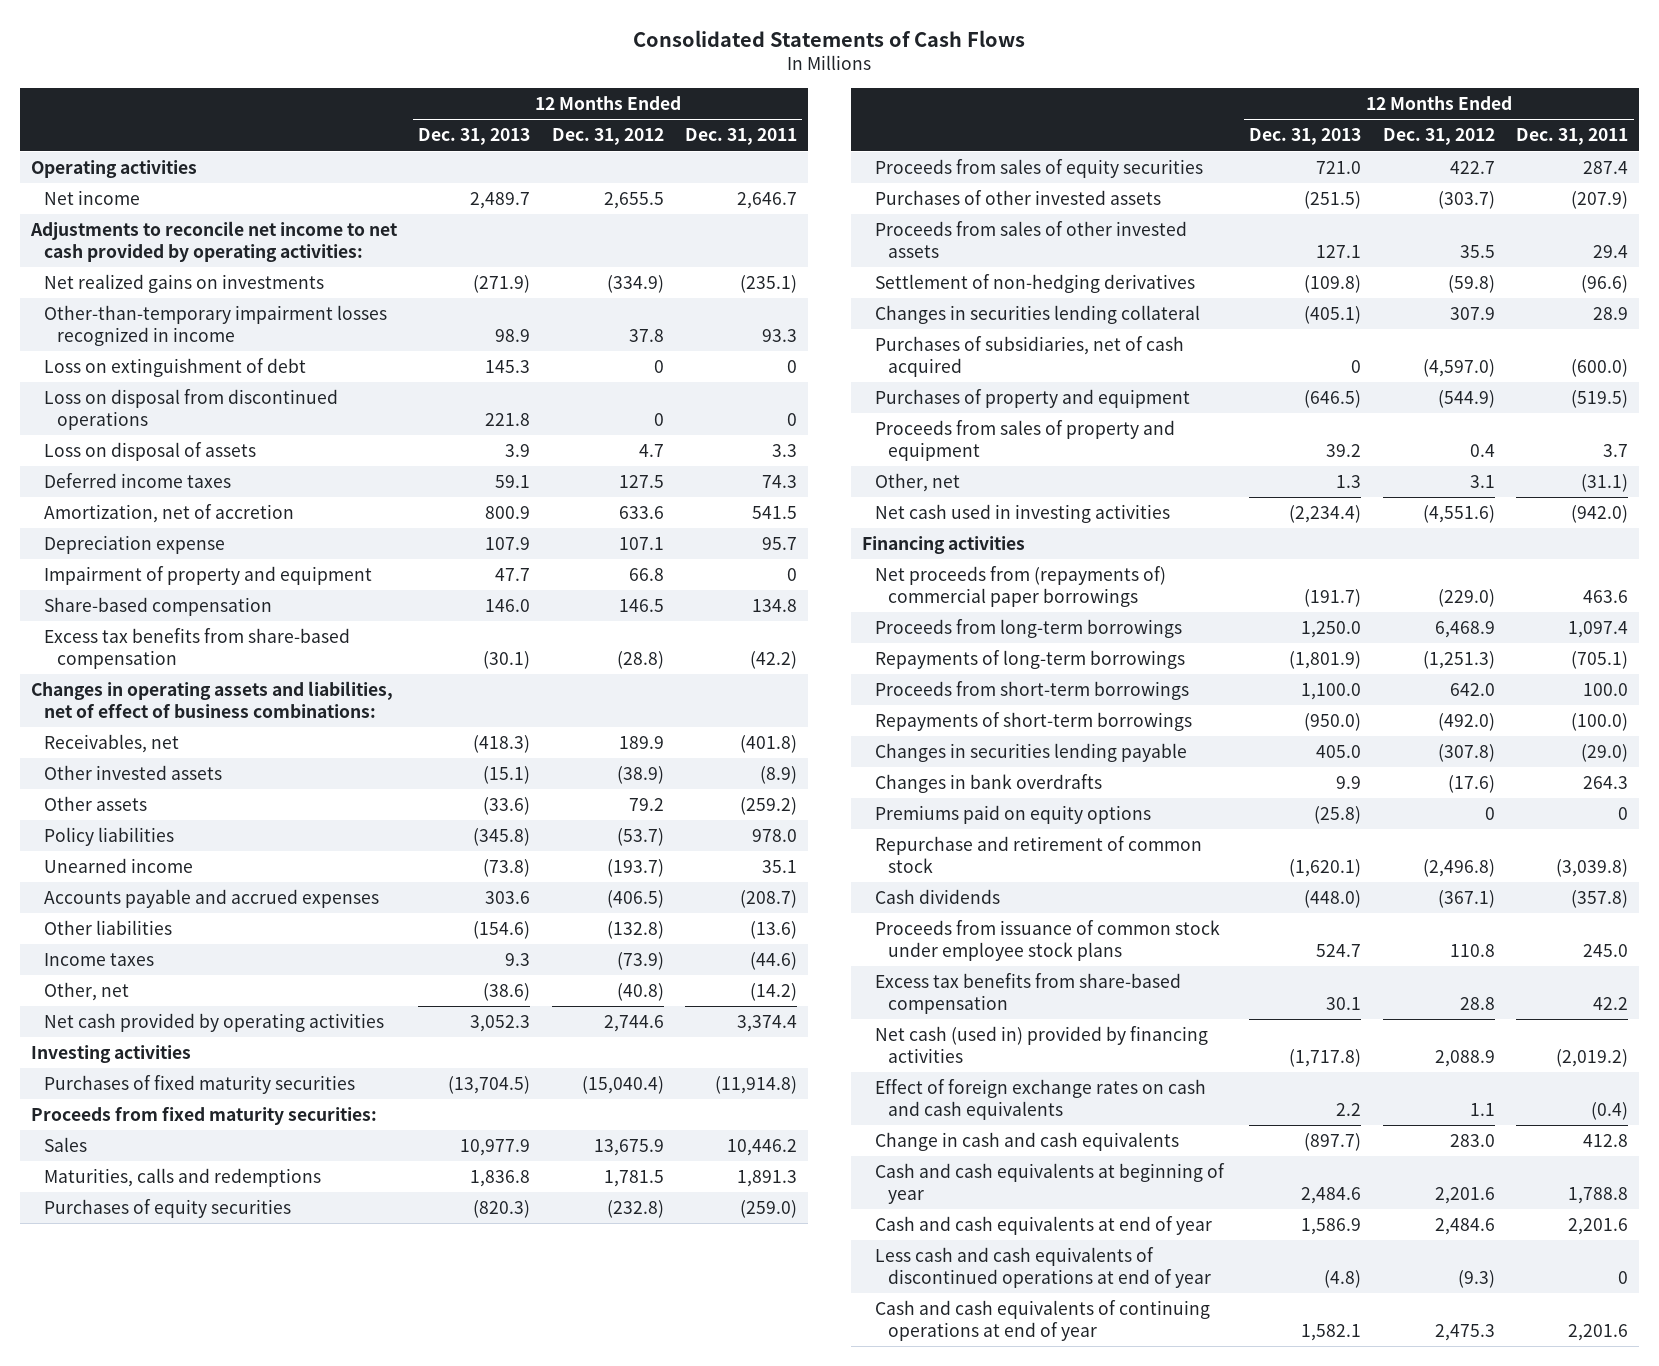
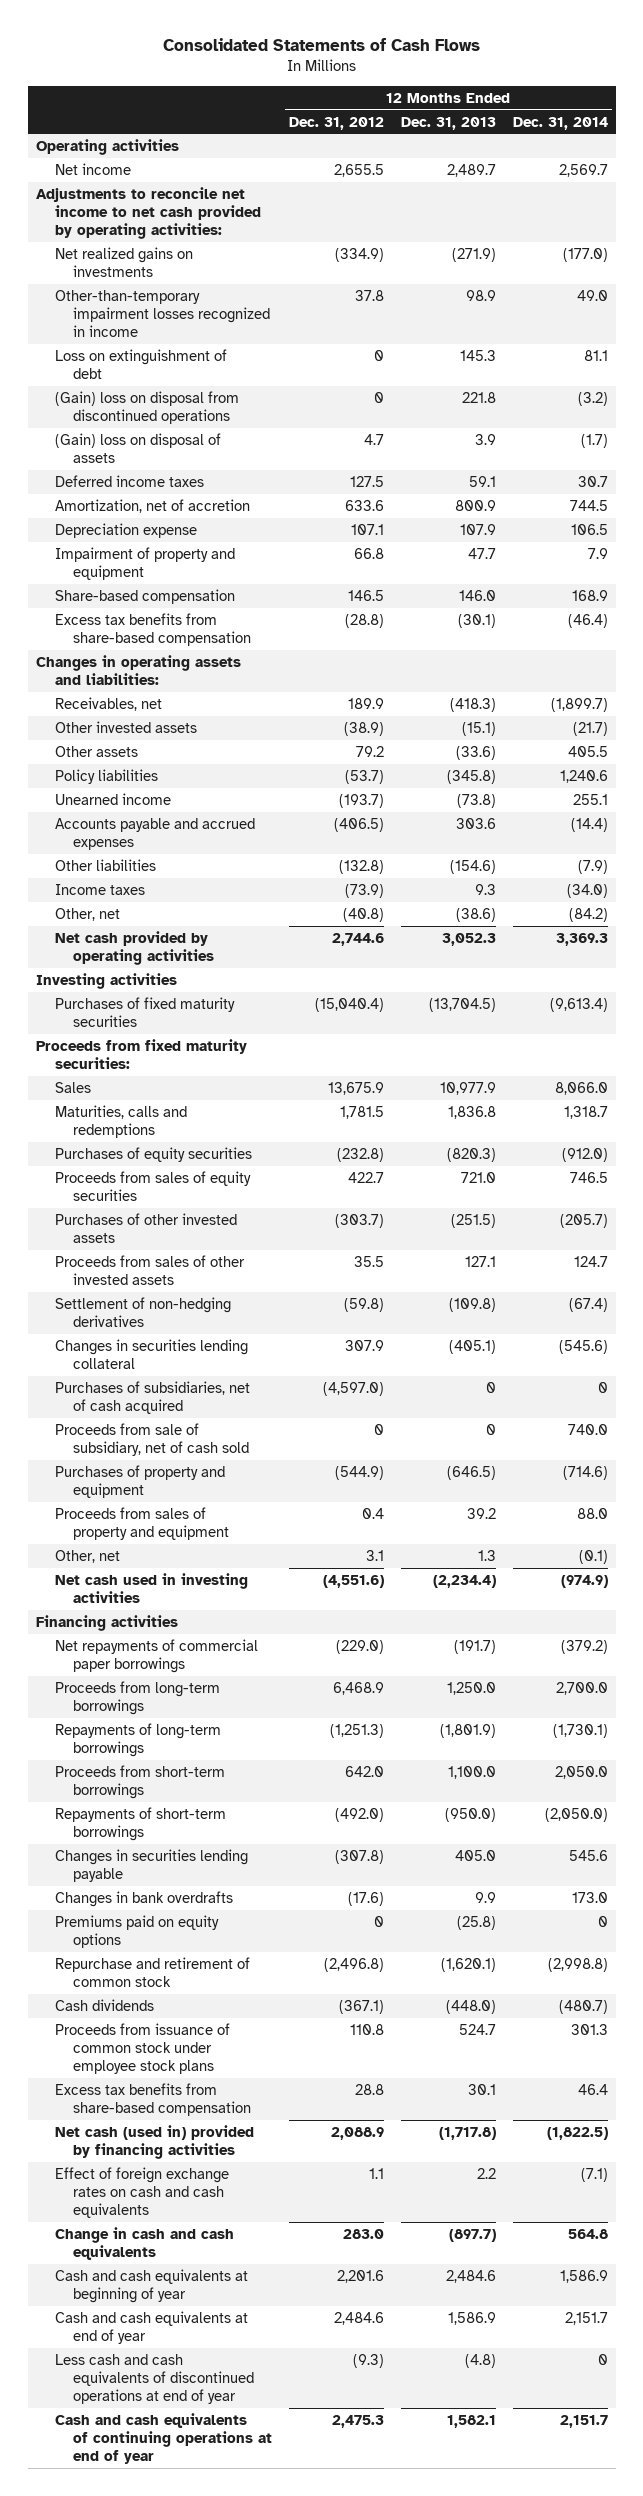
- | 12 Months Ended Dec. 31, 2013 | 12 Months Ended Dec. 31, 2012 | 12 Months Ended Dec. 31, 2011
+ | 12 Months Ended Dec. 31, 2012 | 12 Months Ended Dec. 31, 2013 | 12 Months Ended Dec. 31, 2014
- Loss on disposal from discontinued operations | 221.8 | 0 | 0
- Loss on disposal of assets | 3.9 | 4.7 | 3.3
+ (Gain) loss on disposal from discontinued operations | 0 | 221.8 | (3.2)
+ (Gain) loss on disposal of assets | 4.7 | 3.9 | (1.7)
- Changes in operating assets and liabilities, net of effect of business combinations:
+ Changes in operating assets and liabilities:
+ Proceeds from sale of subsidiary, net of cash sold | 0 | 0 | 740.0
- Net proceeds from (repayments of) commercial paper borrowings | (191.7) | (229.0) | 463.6
+ Net repayments of commercial paper borrowings | (229.0) | (191.7) | (379.2)

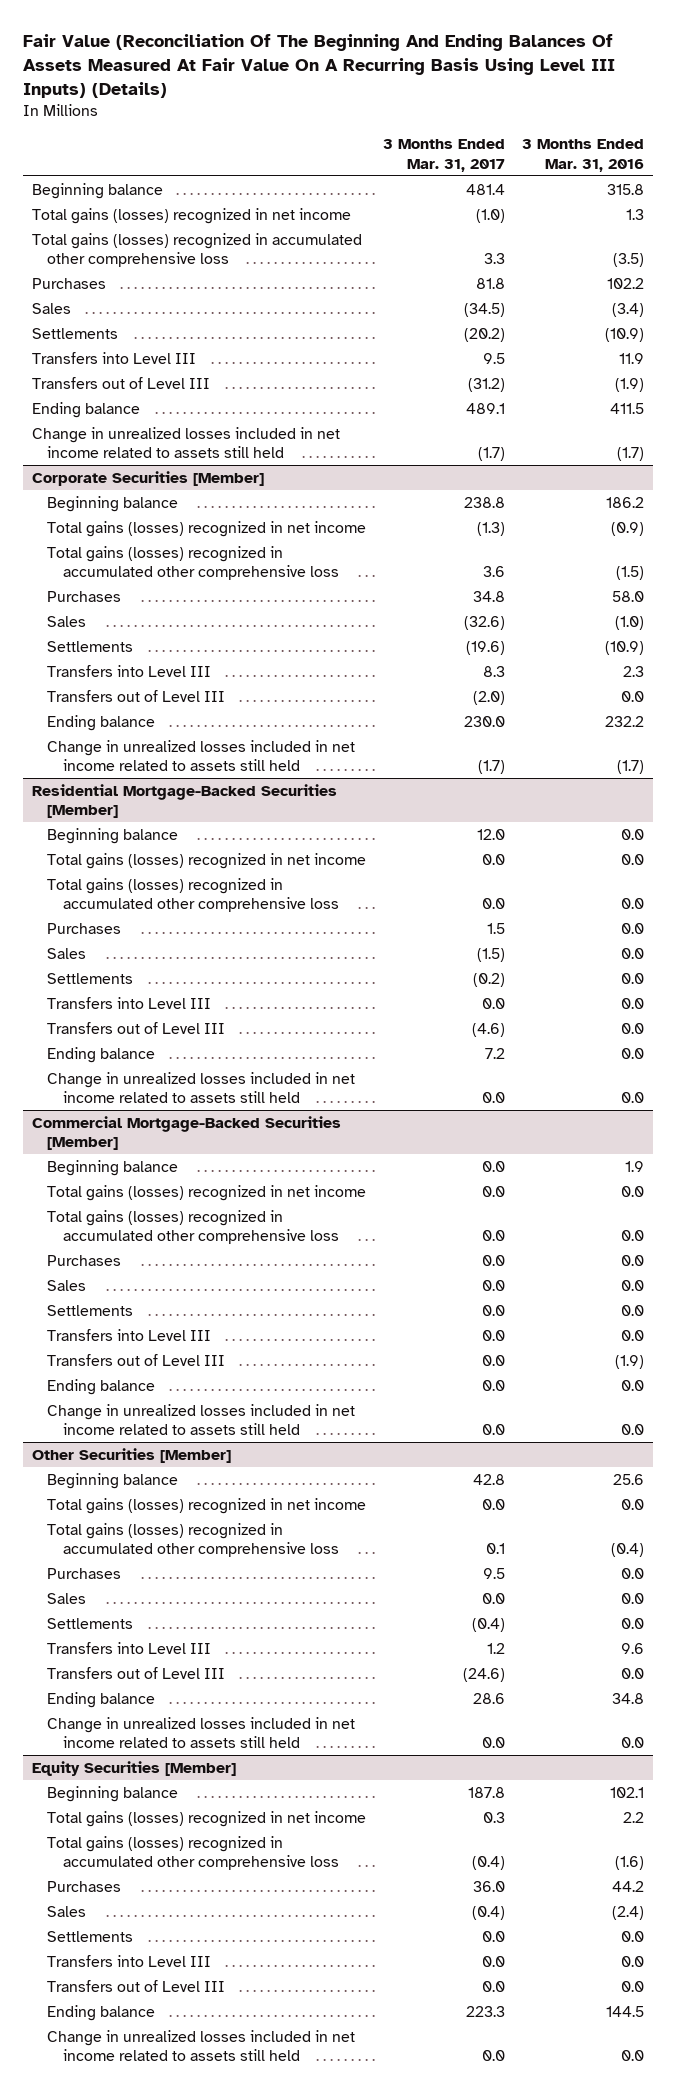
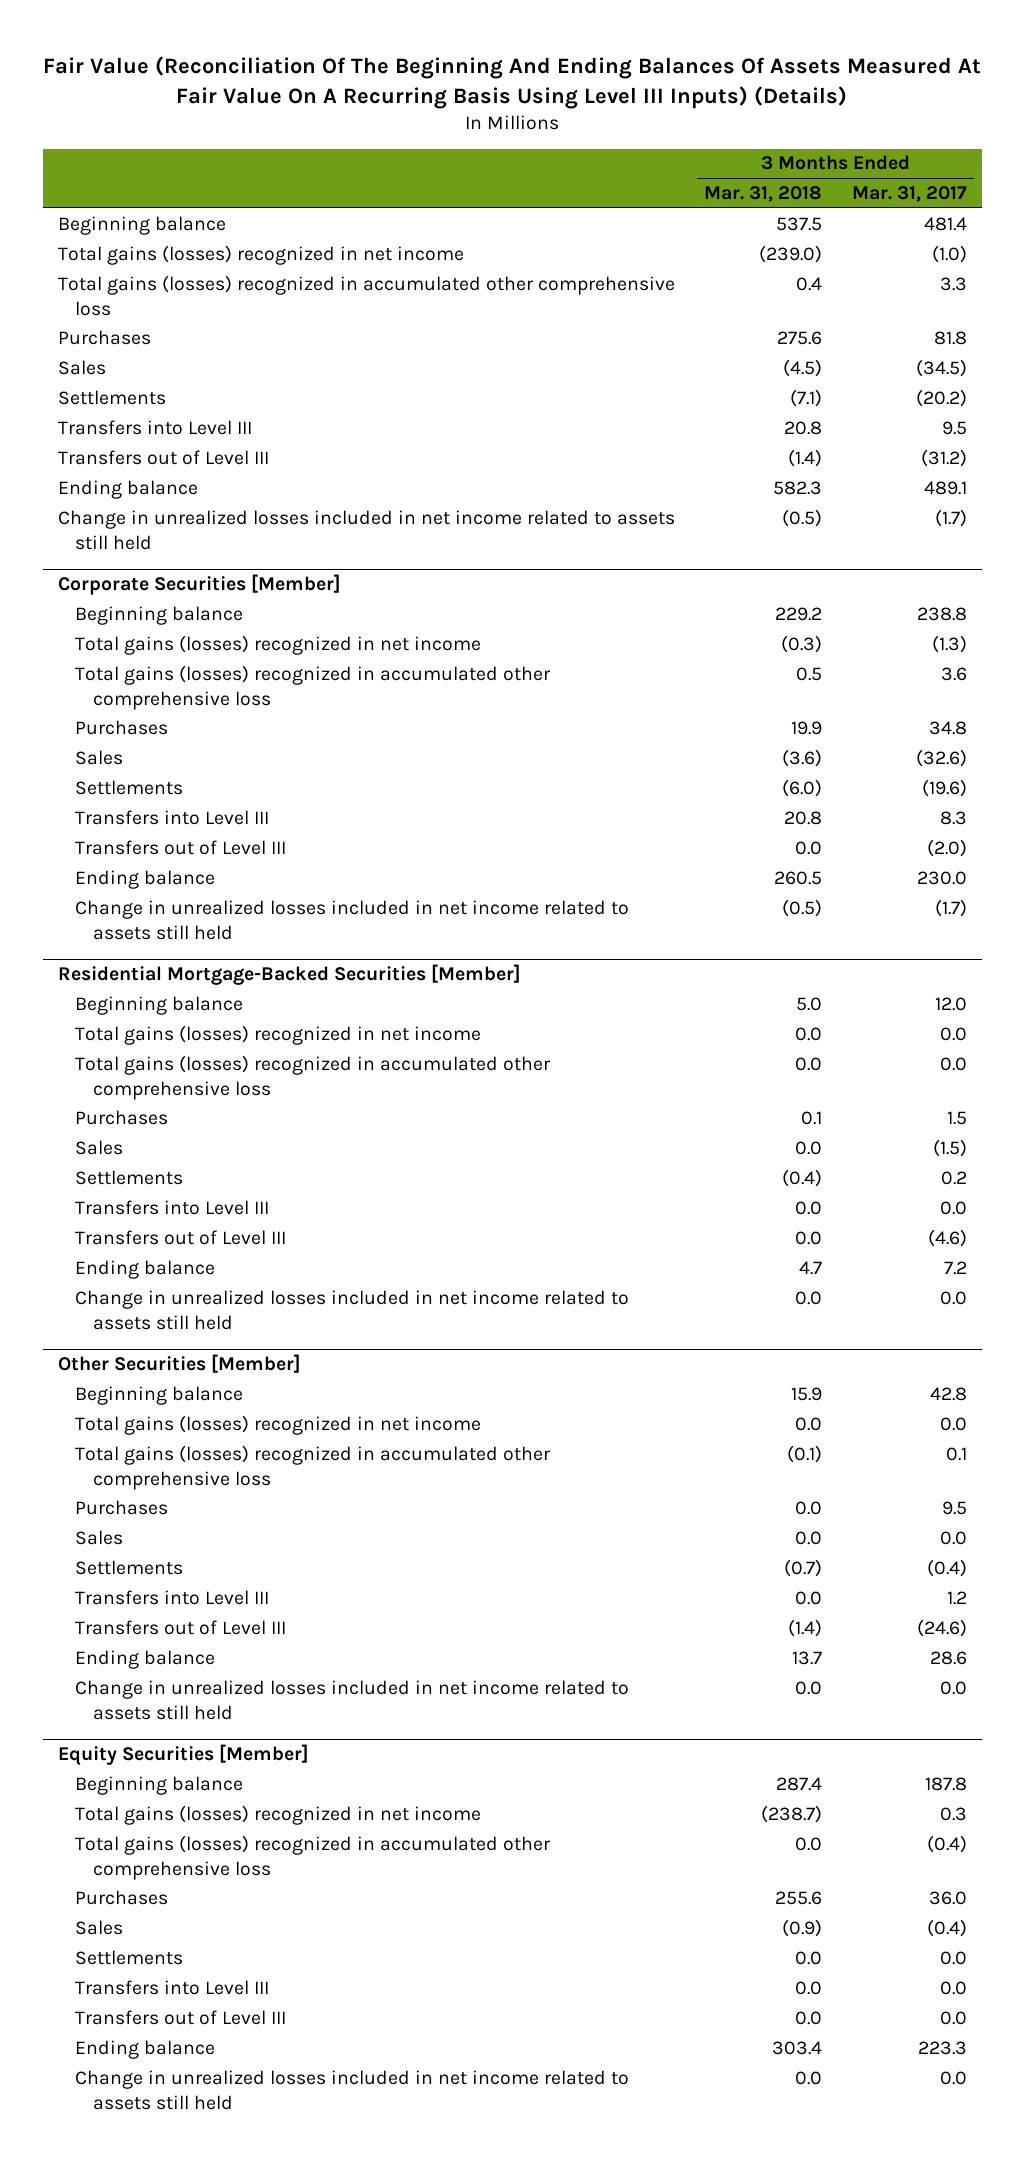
- | 3 Months Ended Mar. 31, 2017 | 3 Months Ended Mar. 31, 2016
+ | 3 Months Ended Mar. 31, 2018 | 3 Months Ended Mar. 31, 2017
@ Residential Mortgage-Backed Securities [Member]
- Settlements | (0.2) | 0.0
+ Settlements | (0.4) | 0.2
- Commercial Mortgage-Backed Securities [Member]
- Beginning balance | 0.0 | 1.9
- Total gains (losses) recognized in net income | 0.0 | 0.0
- Total gains (losses) recognized in accumulated other comprehensive loss | 0.0 | 0.0
- Purchases | 0.0 | 0.0
- Sales | 0.0 | 0.0
- Settlements | 0.0 | 0.0
- Transfers into Level III | 0.0 | 0.0
- Transfers out of Level III | 0.0 | (1.9)
- Ending balance | 0.0 | 0.0
- Change in unrealized losses included in net income related to assets still held | 0.0 | 0.0

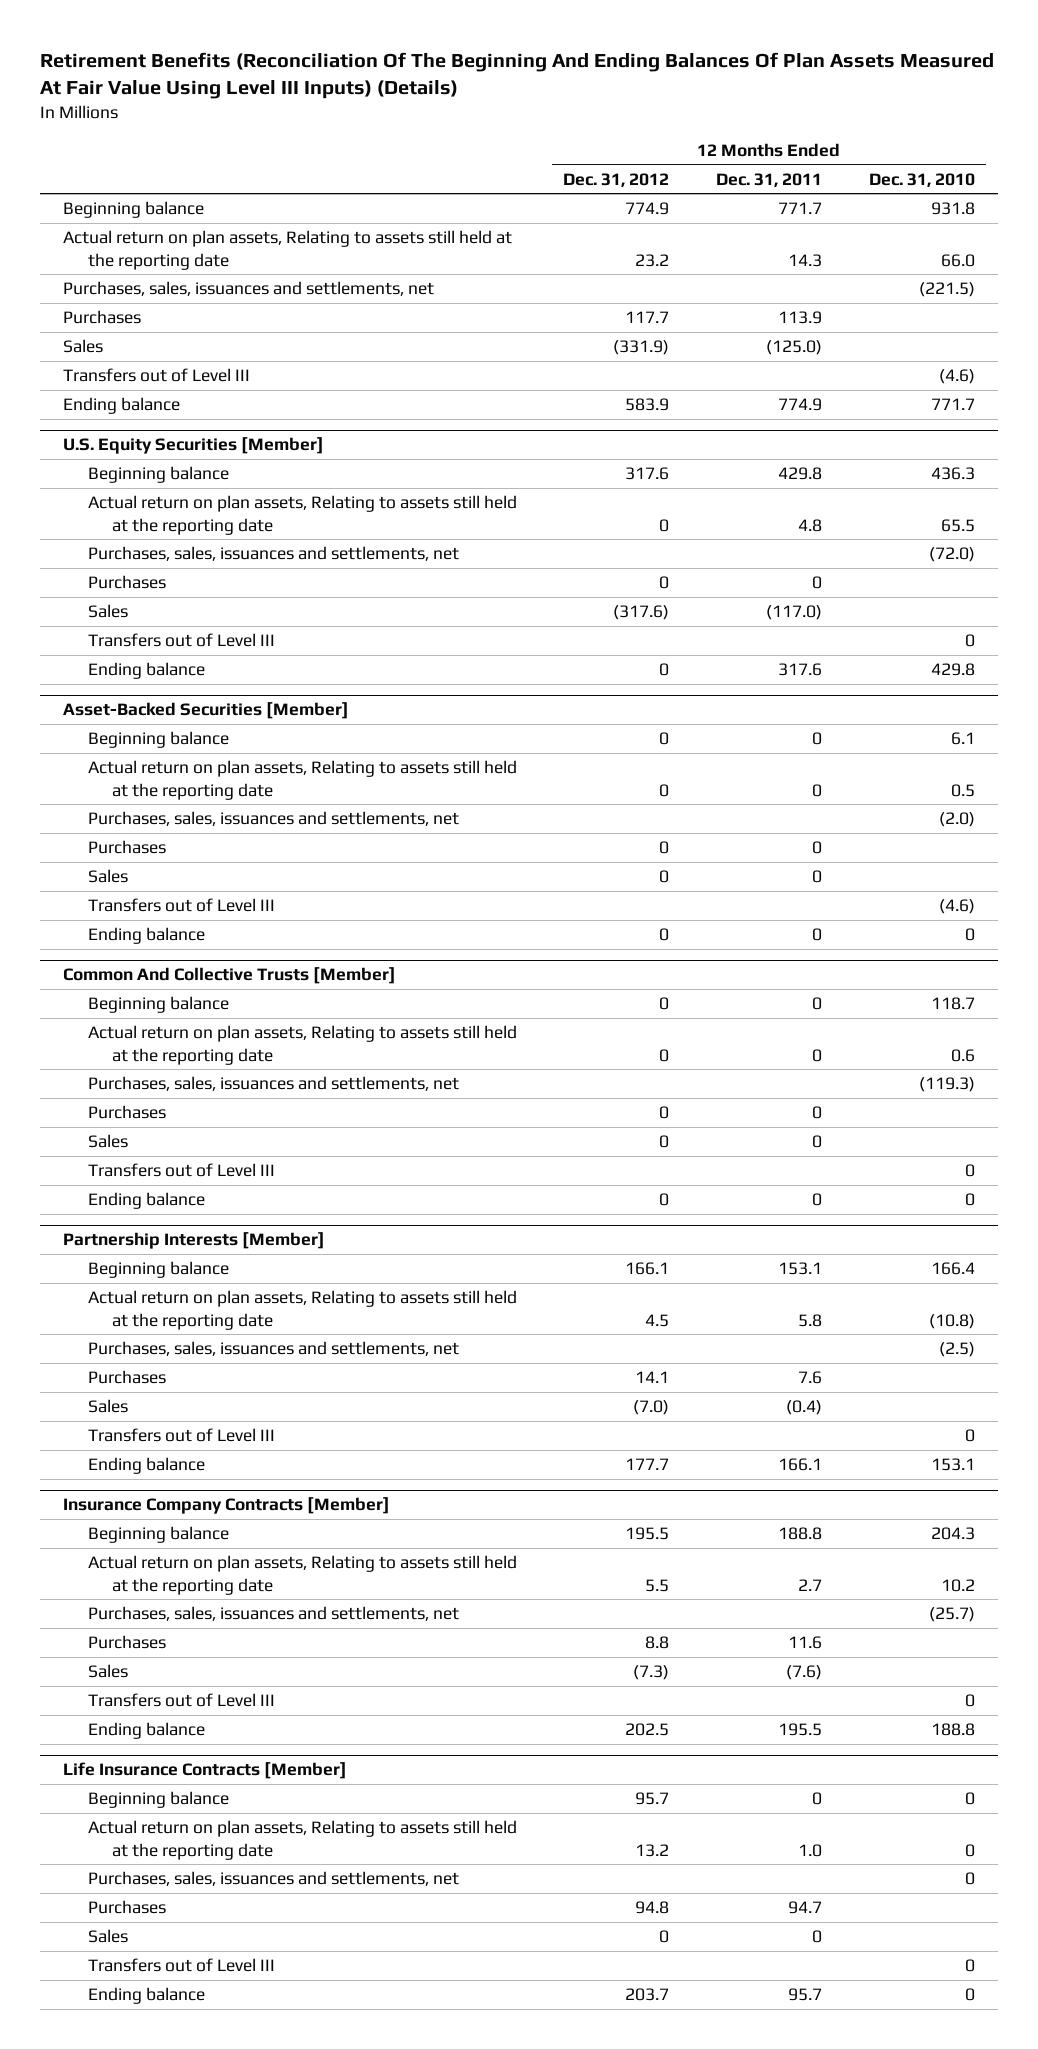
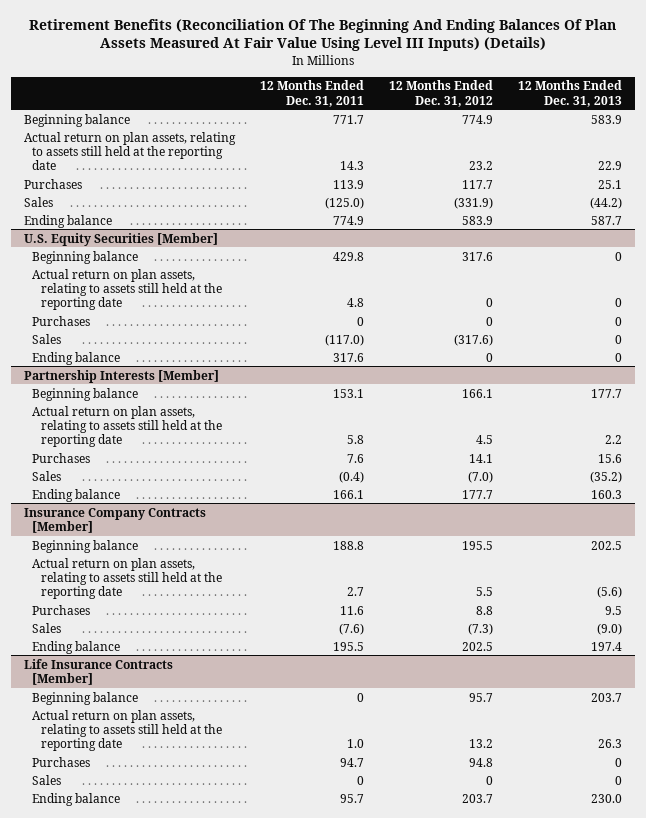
- | 12 Months Ended Dec. 31, 2012 | 12 Months Ended Dec. 31, 2011 | 12 Months Ended Dec. 31, 2010
+ | 12 Months Ended Dec. 31, 2011 | 12 Months Ended Dec. 31, 2012 | 12 Months Ended Dec. 31, 2013
- Actual return on plan assets, Relating to assets still held at the reporting date | 23.2 | 14.3 | 66.0
- Purchases, sales, issuances and settlements, net | | | (221.5)
+ Actual return on plan assets, relating to assets still held at the reporting date | 14.3 | 23.2 | 22.9
- Transfers out of Level III | | | (4.6)
@ U.S. Equity Securities [Member]
- Actual return on plan assets, Relating to assets still held at the reporting date | 0 | 4.8 | 65.5
- Purchases, sales, issuances and settlements, net | | | (72.0)
+ Actual return on plan assets, relating to assets still held at the reporting date | 4.8 | 0 | 0
- Transfers out of Level III | | | 0
- Asset-Backed Securities [Member]
- Beginning balance | 0 | 0 | 6.1
- Actual return on plan assets, Relating to assets still held at the reporting date | 0 | 0 | 0.5
- Purchases, sales, issuances and settlements, net | | | (2.0)
- Purchases | 0 | 0 |
- Sales | 0 | 0 |
- Transfers out of Level III | | | (4.6)
- Ending balance | 0 | 0 | 0
- Common And Collective Trusts [Member]
- Beginning balance | 0 | 0 | 118.7
- Actual return on plan assets, Relating to assets still held at the reporting date | 0 | 0 | 0.6
- Purchases, sales, issuances and settlements, net | | | (119.3)
- Purchases | 0 | 0 |
- Sales | 0 | 0 |
- Transfers out of Level III | | | 0
- Ending balance | 0 | 0 | 0
@ Partnership Interests [Member]
- Actual return on plan assets, Relating to assets still held at the reporting date | 4.5 | 5.8 | (10.8)
- Purchases, sales, issuances and settlements, net | | | (2.5)
+ Actual return on plan assets, relating to assets still held at the reporting date | 5.8 | 4.5 | 2.2
- Transfers out of Level III | | | 0
@ Insurance Company Contracts [Member]
- Actual return on plan assets, Relating to assets still held at the reporting date | 5.5 | 2.7 | 10.2
- Purchases, sales, issuances and settlements, net | | | (25.7)
+ Actual return on plan assets, relating to assets still held at the reporting date | 2.7 | 5.5 | (5.6)
- Transfers out of Level III | | | 0
@ Life Insurance Contracts [Member]
- Actual return on plan assets, Relating to assets still held at the reporting date | 13.2 | 1.0 | 0
- Purchases, sales, issuances and settlements, net | | | 0
+ Actual return on plan assets, relating to assets still held at the reporting date | 1.0 | 13.2 | 26.3
- Transfers out of Level III | | | 0

